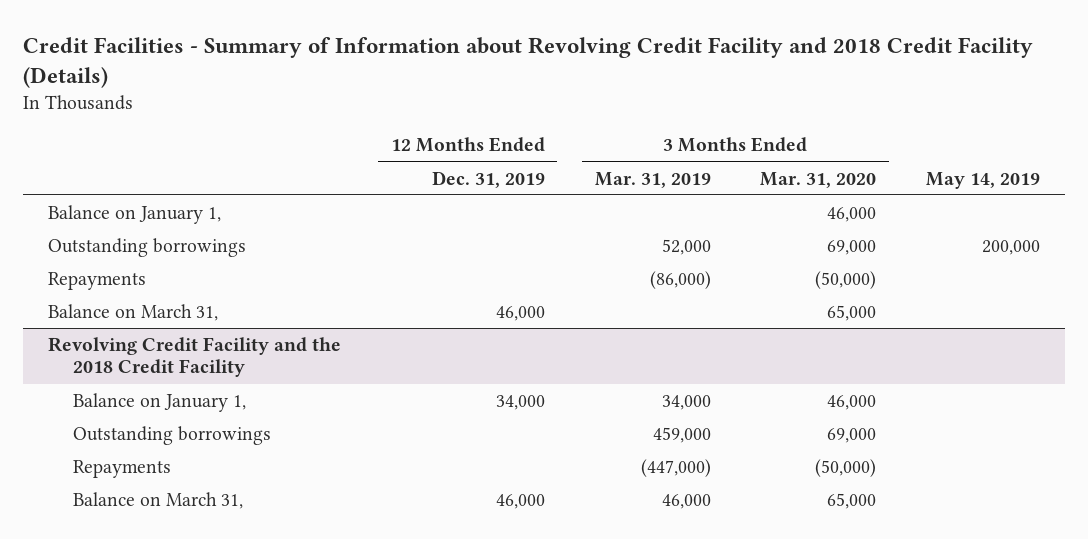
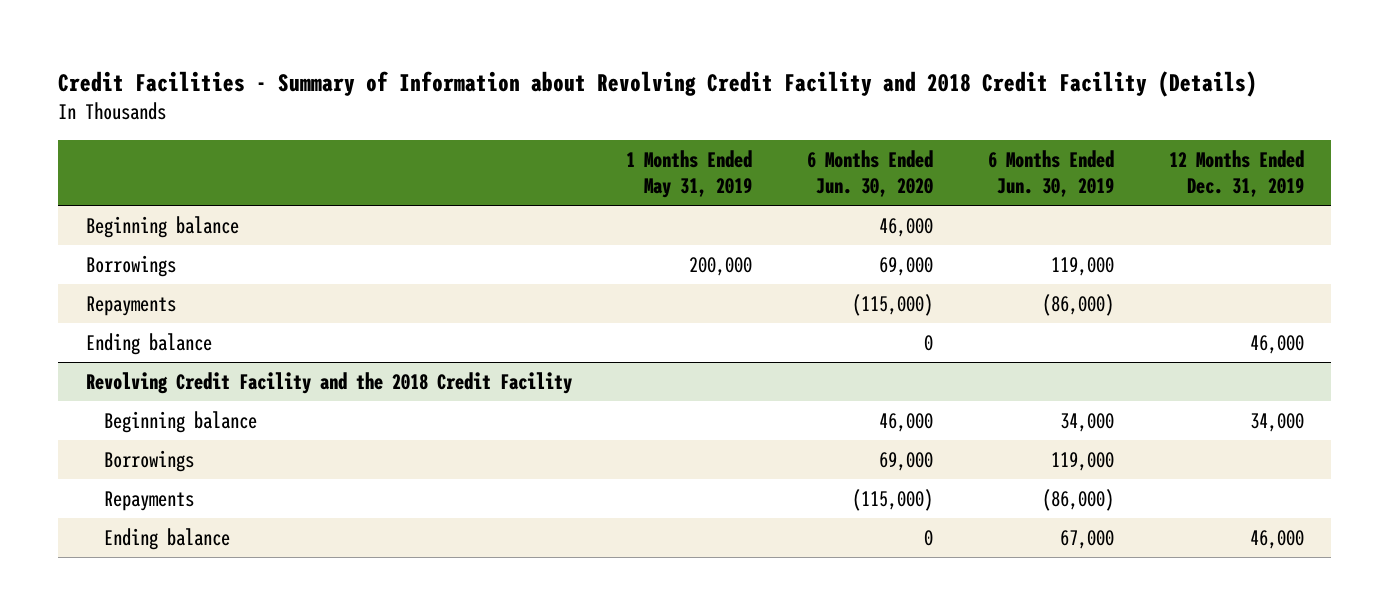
- | 12 Months Ended Dec. 31, 2019 | 3 Months Ended Mar. 31, 2019 | 3 Months Ended Mar. 31, 2020 | May 14, 2019
+ | 1 Months Ended May 31, 2019 | 6 Months Ended Jun. 30, 2020 | 6 Months Ended Jun. 30, 2019 | 12 Months Ended Dec. 31, 2019
- Balance on January 1, | | | 46,000 |
- Outstanding borrowings | | 52,000 | 69,000 | 200,000
+ Beginning balance | | 46,000 | |
+ Borrowings | 200,000 | 69,000 | 119,000 |
- Balance on March 31, | 46,000 | | 65,000 |
+ Ending balance | | 0 | | 46,000
@ Revolving Credit Facility and the 2018 Credit Facility
- Balance on January 1, | 34,000 | 34,000 | 46,000 |
- Outstanding borrowings | | 459,000 | 69,000 |
+ Beginning balance | | 46,000 | 34,000 | 34,000
+ Borrowings | | 69,000 | 119,000 |
- Balance on March 31, | 46,000 | 46,000 | 65,000 |
+ Ending balance | | 0 | 67,000 | 46,000

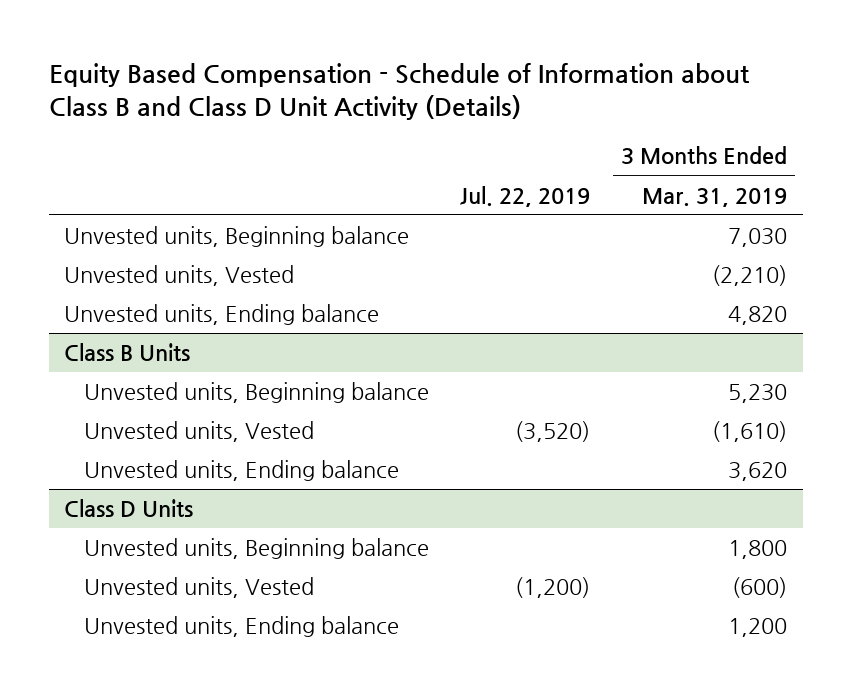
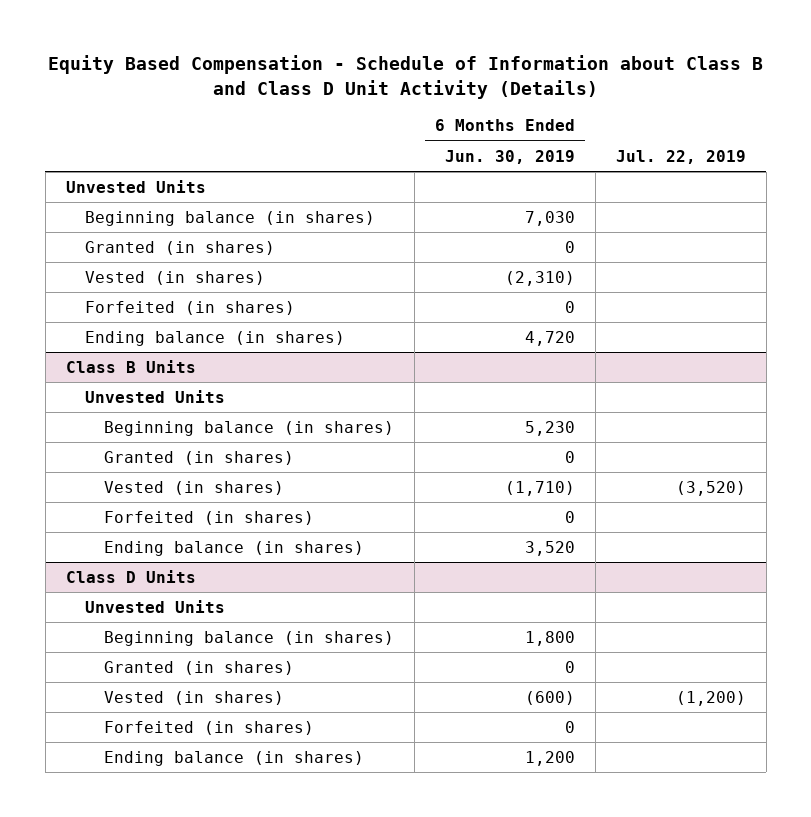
- | Jul. 22, 2019 | 3 Months Ended Mar. 31, 2019
+ | 6 Months Ended Jun. 30, 2019 | Jul. 22, 2019
- Unvested units, Beginning balance | | 7,030
- Unvested units, Vested | | (2,210)
- Unvested units, Ending balance | | 4,820
+ Unvested Units
+ Beginning balance (in shares) | 7,030 |
+ Granted (in shares) | 0 |
+ Vested (in shares) | (2,310) |
+ Forfeited (in shares) | 0 |
+ Ending balance (in shares) | 4,720 |
@ Class B Units
- Unvested units, Beginning balance | | 5,230
- Unvested units, Vested | (3,520) | (1,610)
- Unvested units, Ending balance | | 3,620
+ Unvested Units
+ Beginning balance (in shares) | 5,230 |
+ Granted (in shares) | 0 |
+ Vested (in shares) | (1,710) | (3,520)
+ Forfeited (in shares) | 0 |
+ Ending balance (in shares) | 3,520 |
@ Class D Units
- Unvested units, Beginning balance | | 1,800
- Unvested units, Vested | (1,200) | (600)
- Unvested units, Ending balance | | 1,200
+ Unvested Units
+ Beginning balance (in shares) | 1,800 |
+ Granted (in shares) | 0 |
+ Vested (in shares) | (600) | (1,200)
+ Forfeited (in shares) | 0 |
+ Ending balance (in shares) | 1,200 |

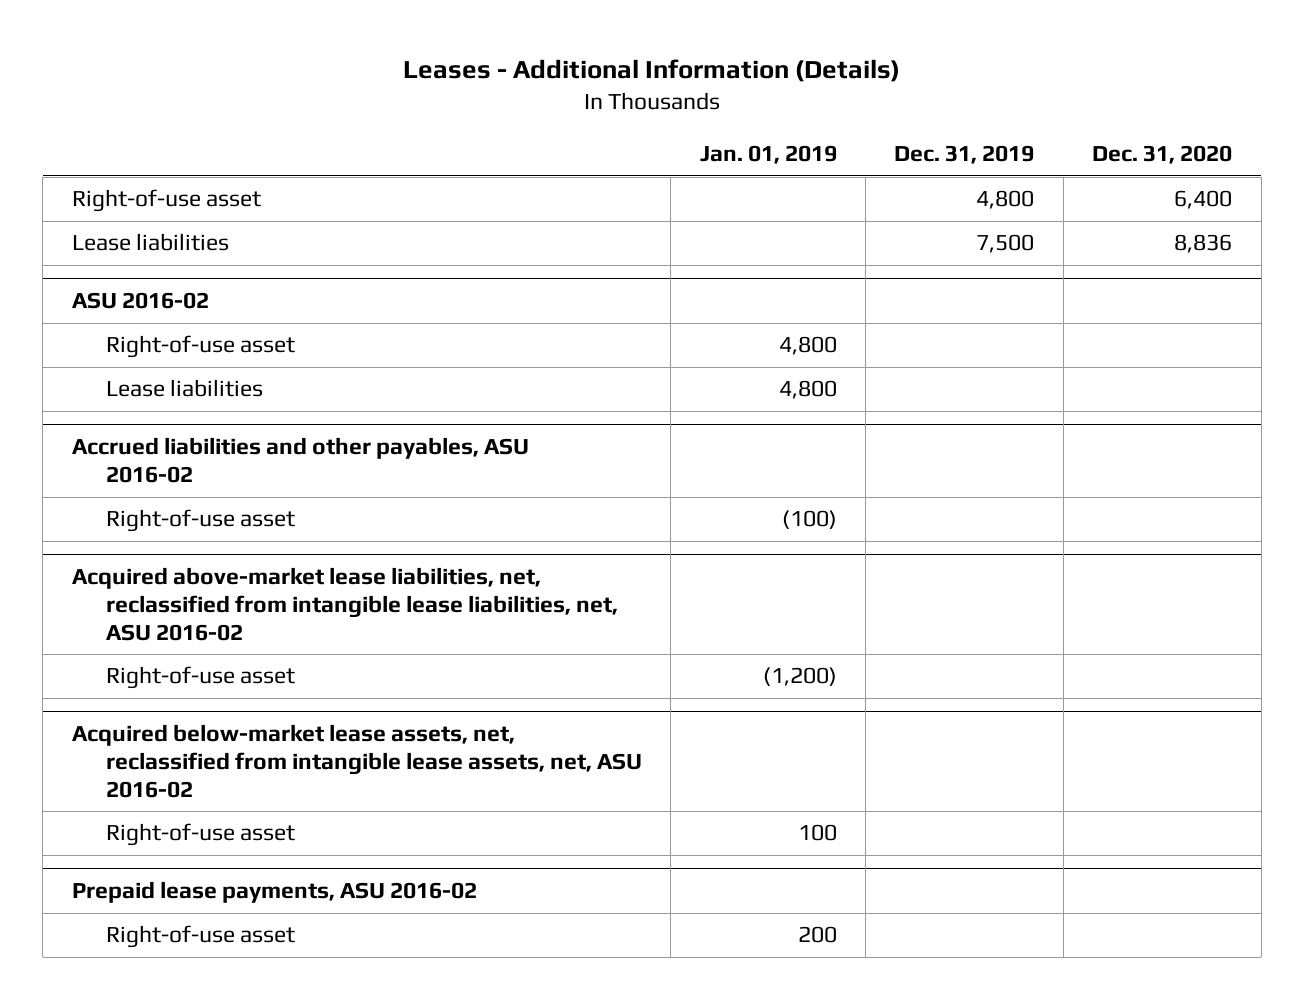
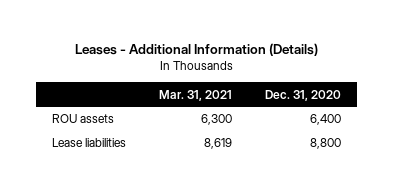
- | Jan. 01, 2019 | Dec. 31, 2019 | Dec. 31, 2020
+ | Mar. 31, 2021 | Dec. 31, 2020
- Right-of-use asset | | 4,800 | 6,400
- Lease liabilities | | 7,500 | 8,836
- ASU 2016-02
- Right-of-use asset | 4,800 | |
- Lease liabilities | 4,800 | |
- Accrued liabilities and other payables, ASU 2016-02
- Right-of-use asset | (100) | |
- Acquired above-market lease liabilities, net, reclassified from intangible lease liabilities, net, ASU 2016-02
- Right-of-use asset | (1,200) | |
- Acquired below-market lease assets, net, reclassified from intangible lease assets, net, ASU 2016-02
- Right-of-use asset | 100 | |
- Prepaid lease payments, ASU 2016-02
- Right-of-use asset | 200 | |
+ ROU assets | 6,300 | 6,400
+ Lease liabilities | 8,619 | 8,800

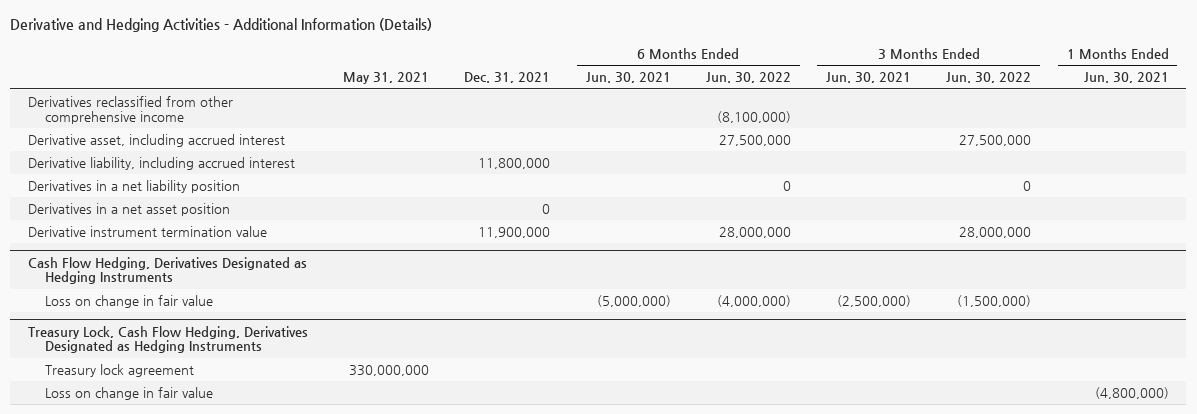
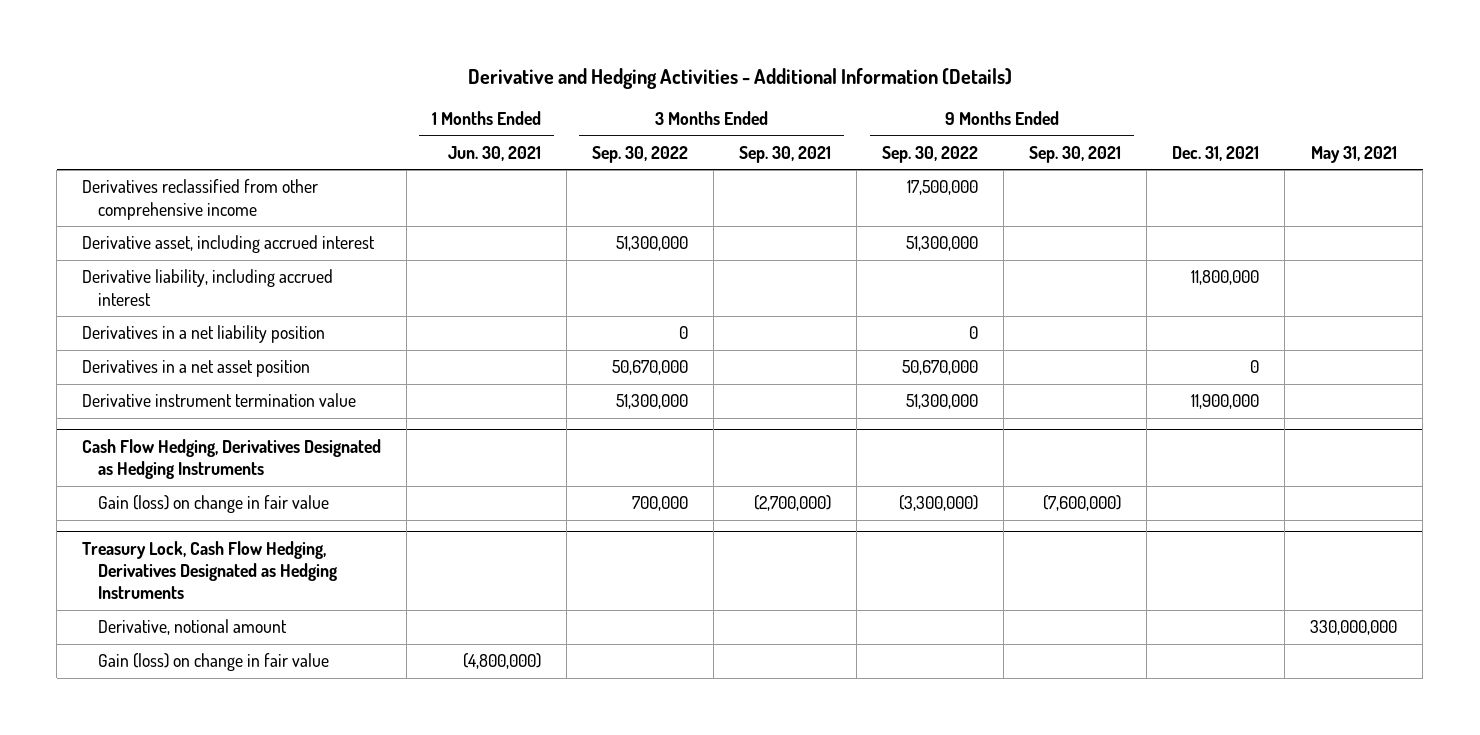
- | May 31, 2021 | Dec. 31, 2021 | 6 Months Ended Jun. 30, 2021 | 6 Months Ended Jun. 30, 2022 | 3 Months Ended Jun. 30, 2021 | 3 Months Ended Jun. 30, 2022 | 1 Months Ended Jun. 30, 2021
+ | 1 Months Ended Jun. 30, 2021 | 3 Months Ended Sep. 30, 2022 | 3 Months Ended Sep. 30, 2021 | 9 Months Ended Sep. 30, 2022 | 9 Months Ended Sep. 30, 2021 | Dec. 31, 2021 | May 31, 2021
@ Cash Flow Hedging, Derivatives Designated as Hedging Instruments
- Loss on change in fair value | | | (5,000,000) | (4,000,000) | (2,500,000) | (1,500,000) |
+ Gain (loss) on change in fair value | | 700,000 | (2,700,000) | (3,300,000) | (7,600,000) | |
@ Treasury Lock, Cash Flow Hedging, Derivatives Designated as Hedging Instruments
- Treasury lock agreement | 330,000,000 | | | | | |
- Loss on change in fair value | | | | | | | (4,800,000)
+ Derivative, notional amount | | | | | | | 330,000,000
+ Gain (loss) on change in fair value | (4,800,000) | | | | | |

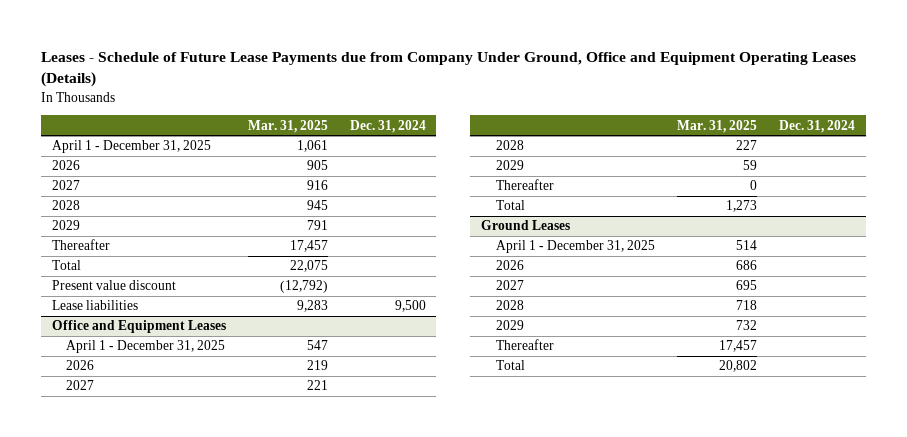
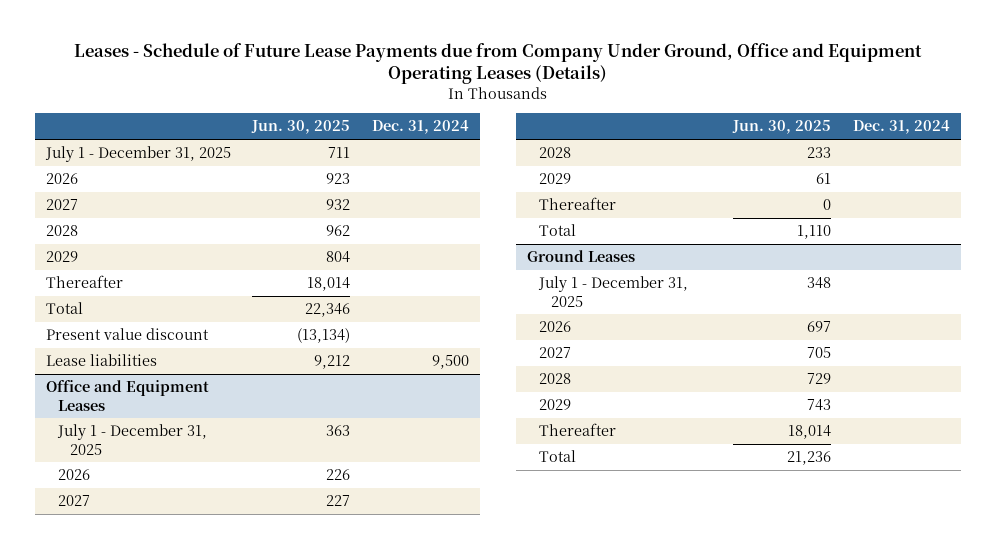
- | Mar. 31, 2025 | Dec. 31, 2024
+ | Jun. 30, 2025 | Dec. 31, 2024
- April 1 - December 31, 2025 | 1,061 |
+ July 1 - December 31, 2025 | 711 |
@ Office and Equipment Leases
- April 1 - December 31, 2025 | 547 |
+ July 1 - December 31, 2025 | 363 |
@ Ground Leases
- April 1 - December 31, 2025 | 514 |
+ July 1 - December 31, 2025 | 348 |

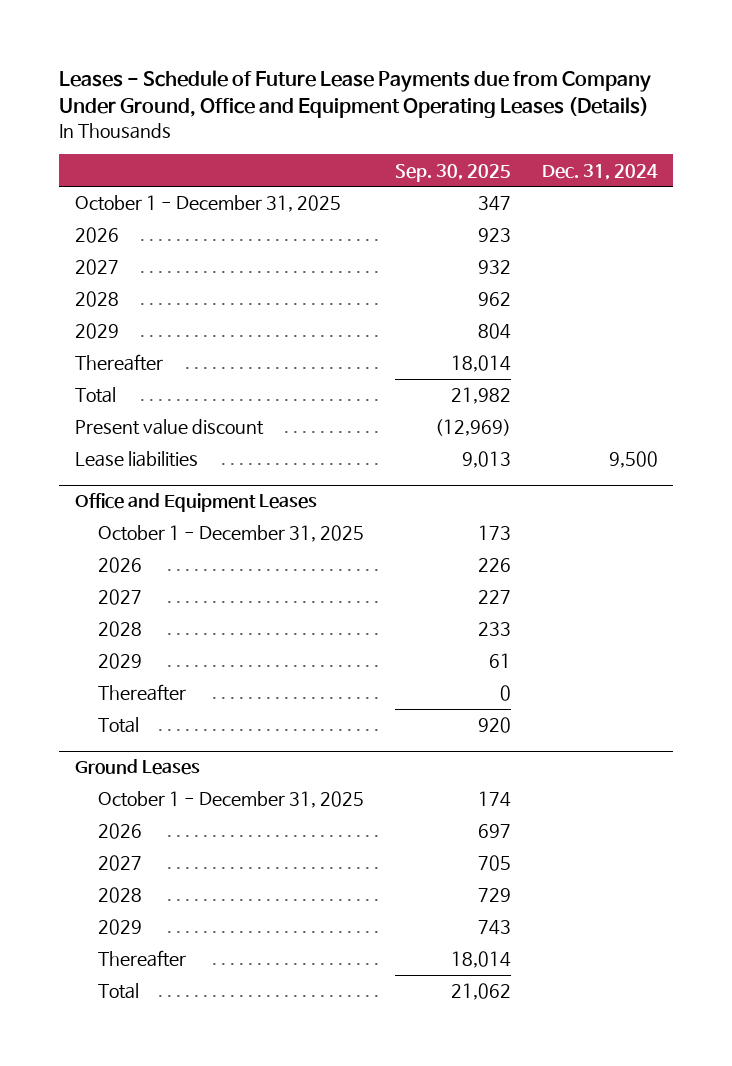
- | Jun. 30, 2025 | Dec. 31, 2024
+ | Sep. 30, 2025 | Dec. 31, 2024
- July 1 - December 31, 2025 | 711 |
+ October 1 - December 31, 2025 | 347 |
@ Office and Equipment Leases
- July 1 - December 31, 2025 | 363 |
+ October 1 - December 31, 2025 | 173 |
@ Ground Leases
- July 1 - December 31, 2025 | 348 |
+ October 1 - December 31, 2025 | 174 |

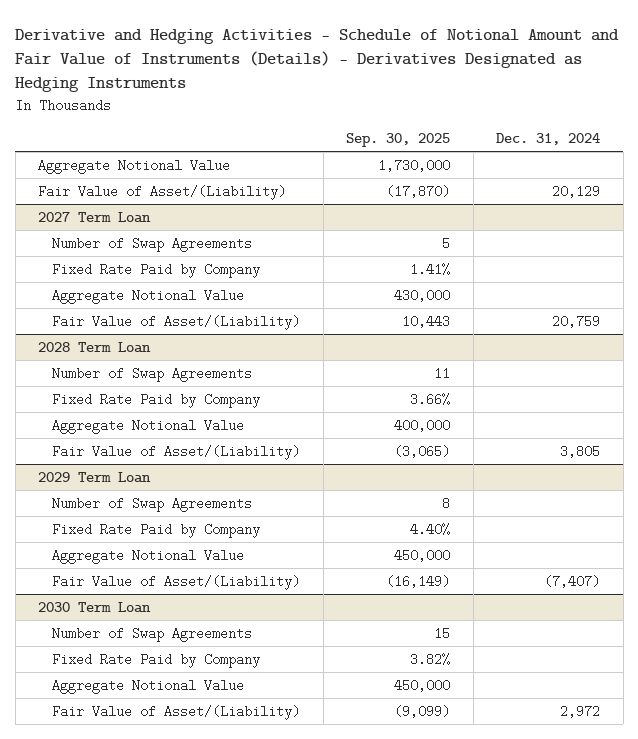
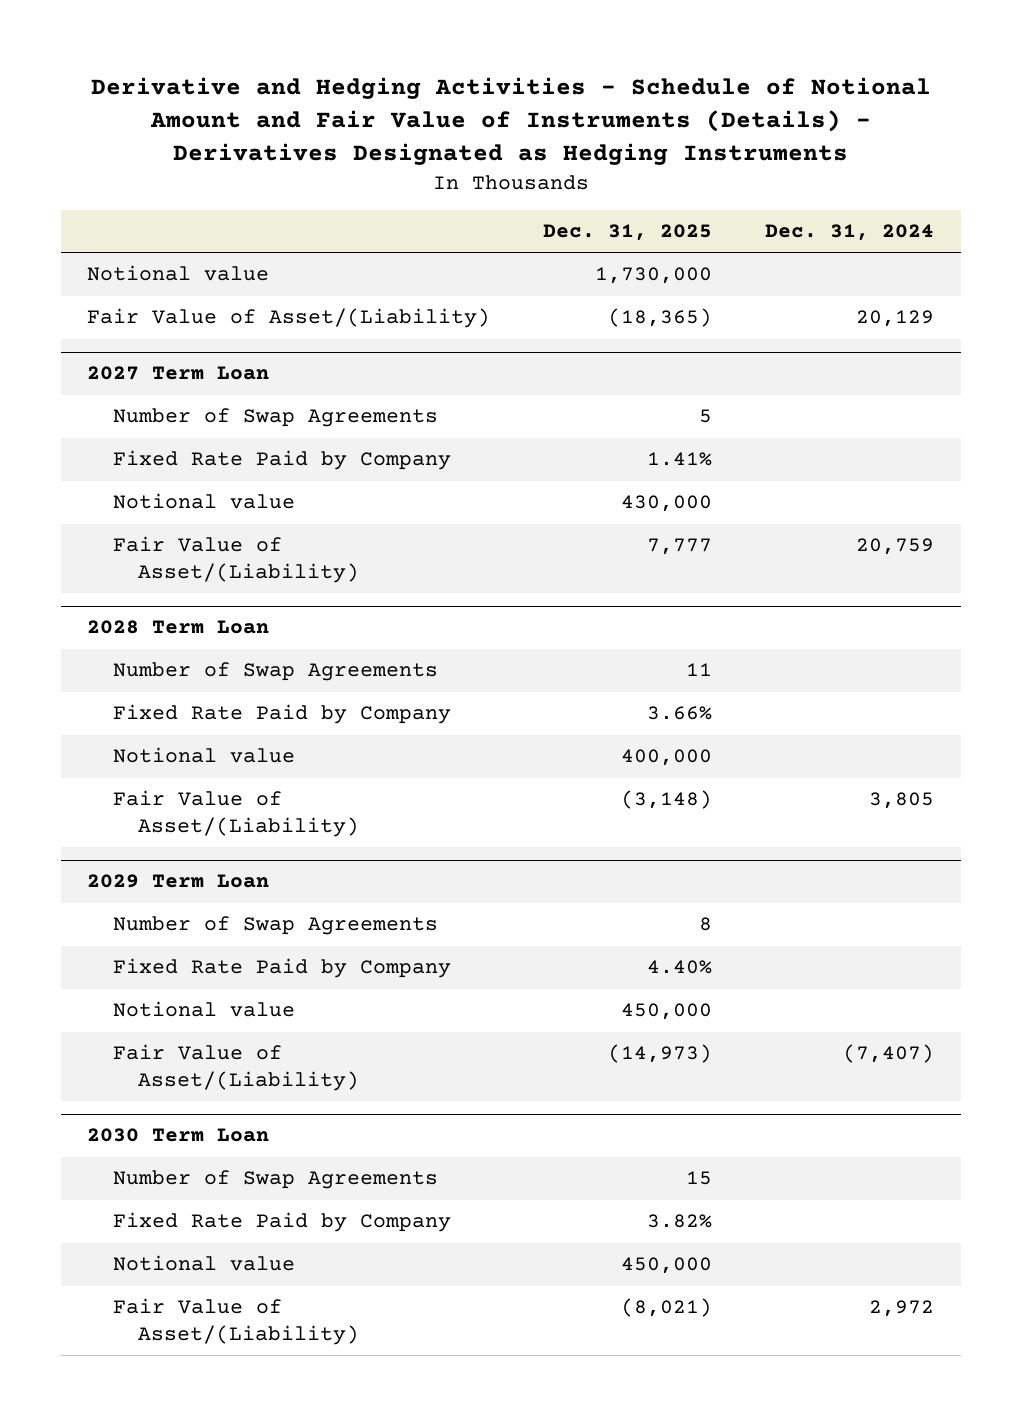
- | Sep. 30, 2025 | Dec. 31, 2024
+ | Dec. 31, 2025 | Dec. 31, 2024
- Aggregate Notional Value | 1,730,000 |
+ Notional value | 1,730,000 |
@ 2027 Term Loan
- Aggregate Notional Value | 430,000 |
+ Notional value | 430,000 |
@ 2028 Term Loan
- Aggregate Notional Value | 400,000 |
+ Notional value | 400,000 |
@ 2029 Term Loan
- Aggregate Notional Value | 450,000 |
+ Notional value | 450,000 |
@ 2030 Term Loan
- Aggregate Notional Value | 450,000 |
+ Notional value | 450,000 |

